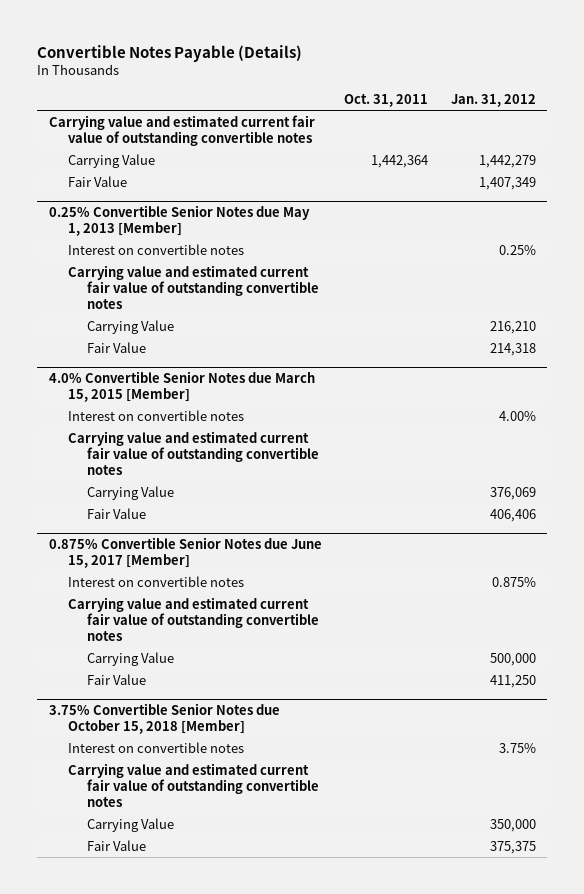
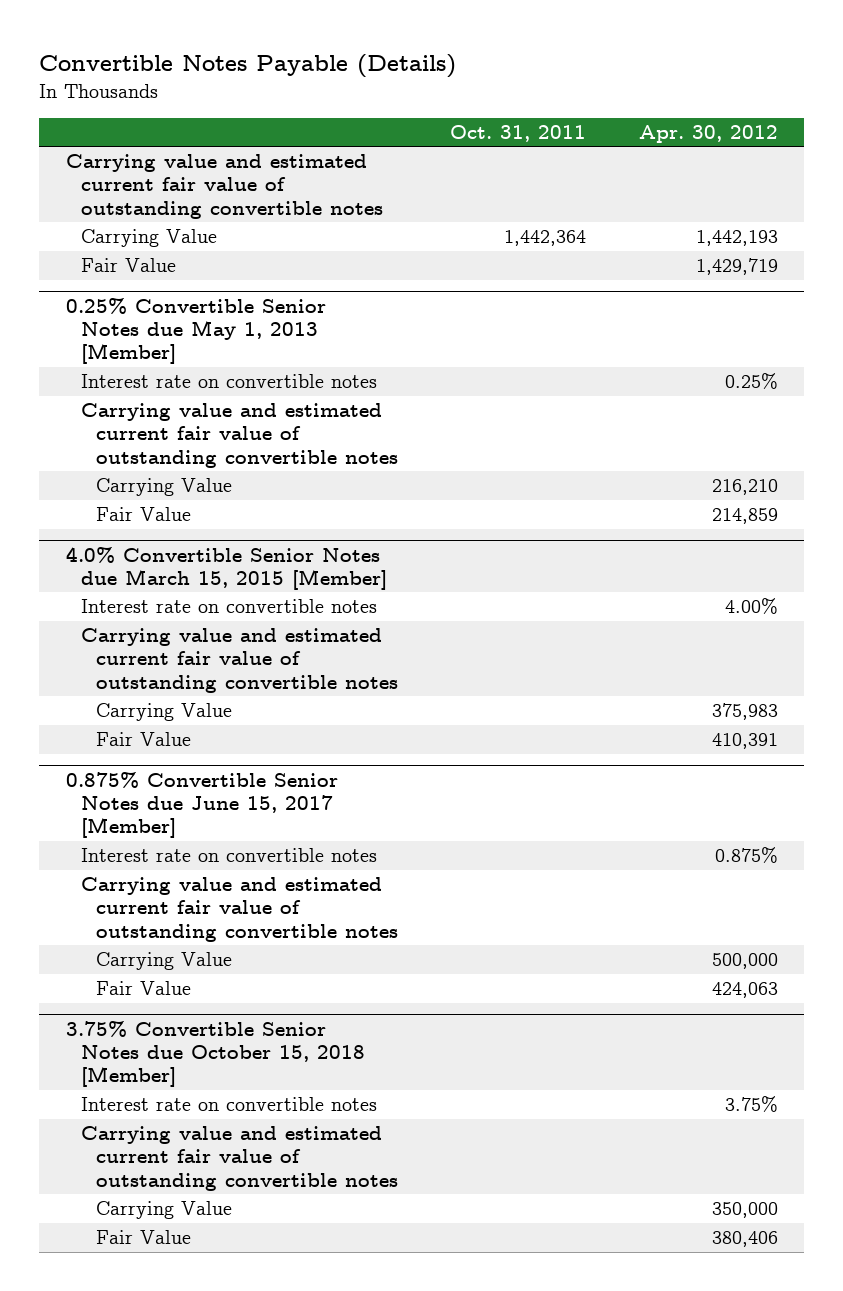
- | Oct. 31, 2011 | Jan. 31, 2012
+ | Oct. 31, 2011 | Apr. 30, 2012
@ 0.25% Convertible Senior Notes due May 1, 2013 [Member]
- Interest on convertible notes | | 0.25%
+ Interest rate on convertible notes | | 0.25%
@ 4.0% Convertible Senior Notes due March 15, 2015 [Member]
- Interest on convertible notes | | 4.00%
+ Interest rate on convertible notes | | 4.00%
@ 0.875% Convertible Senior Notes due June 15, 2017 [Member]
- Interest on convertible notes | | 0.875%
+ Interest rate on convertible notes | | 0.875%
@ 3.75% Convertible Senior Notes due October 15, 2018 [Member]
- Interest on convertible notes | | 3.75%
+ Interest rate on convertible notes | | 3.75%

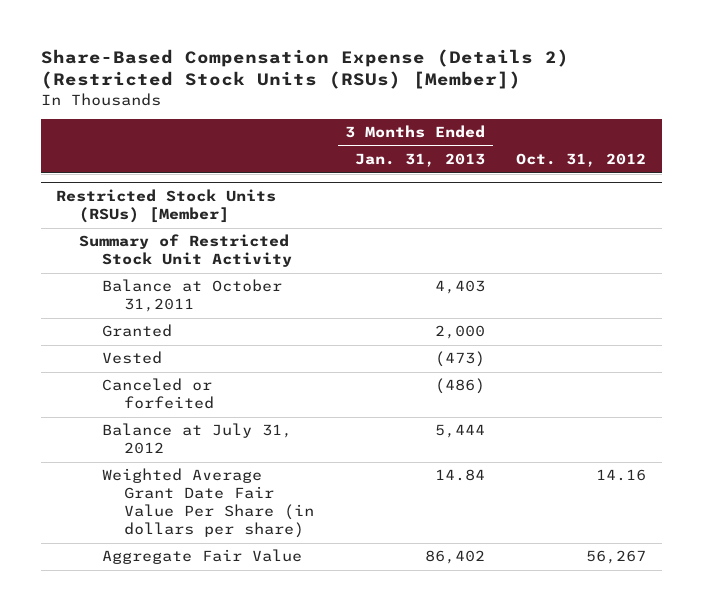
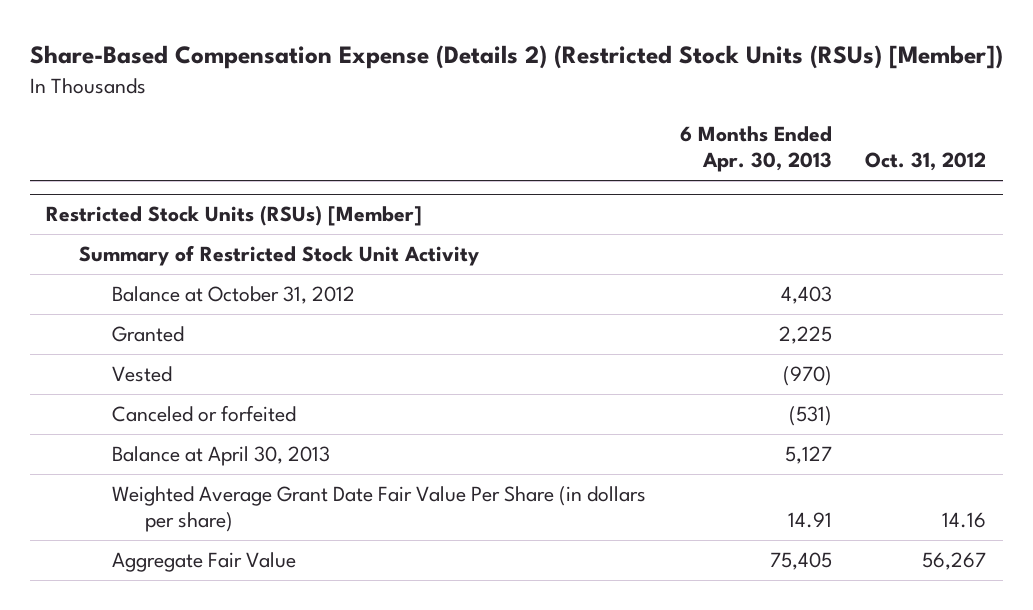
- | 3 Months Ended Jan. 31, 2013 | Oct. 31, 2012
+ | 6 Months Ended Apr. 30, 2013 | Oct. 31, 2012
@ Restricted Stock Units (RSUs) [Member]
- Balance at October 31,2011 | 4,403 |
+ Balance at October 31, 2012 | 4,403 |
- Balance at July 31, 2012 | 5,444 |
+ Balance at April 30, 2013 | 5,127 |

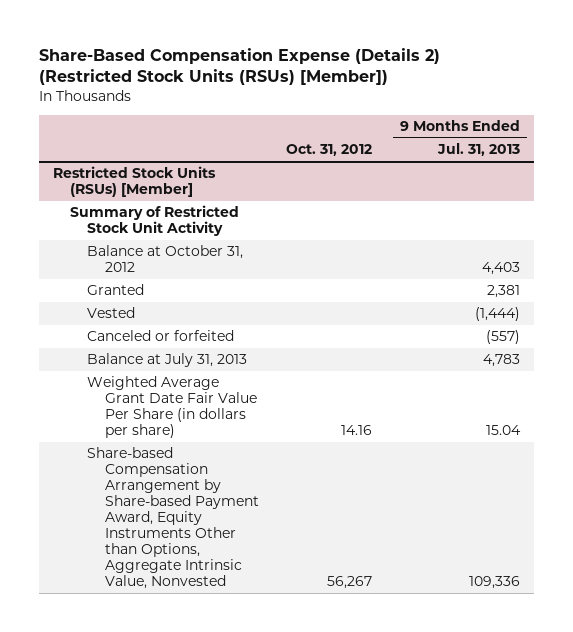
- | 6 Months Ended Apr. 30, 2013 | Oct. 31, 2012
+ | Oct. 31, 2012 | 9 Months Ended Jul. 31, 2013
@ Restricted Stock Units (RSUs) [Member]
- Balance at April 30, 2013 | 5,127 |
+ Balance at July 31, 2013 | | 4,783
- Aggregate Fair Value | 75,405 | 56,267
+ Share-based Compensation Arrangement by Share-based Payment Award, Equity Instruments Other than Options, Aggregate Intrinsic Value, Nonvested | 56,267 | 109,336

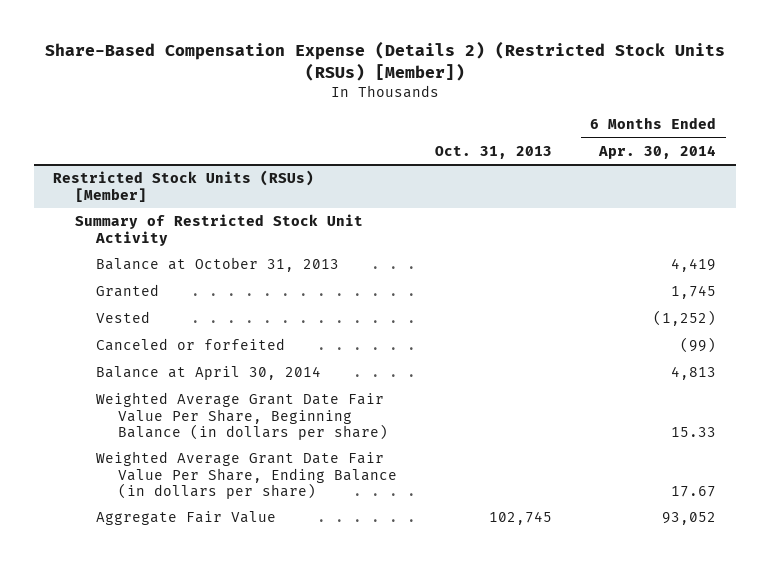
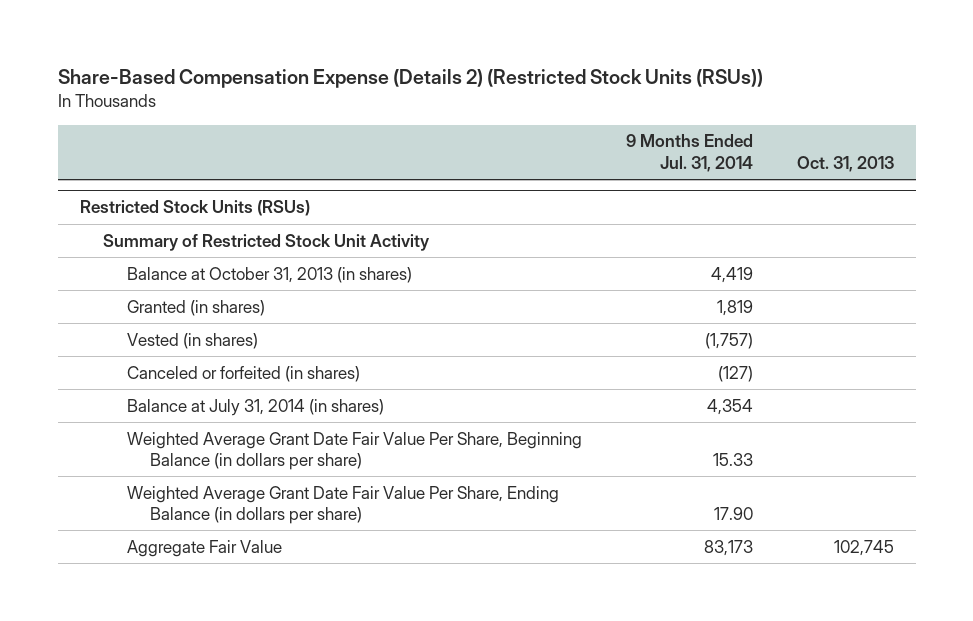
- Share-Based Compensation Expense (Details 2) (Restricted Stock Units (RSUs) [Member])
+ Share-Based Compensation Expense (Details 2) (Restricted Stock Units (RSUs))
- | Oct. 31, 2013 | 6 Months Ended Apr. 30, 2014
+ | 9 Months Ended Jul. 31, 2014 | Oct. 31, 2013
- Restricted Stock Units (RSUs) [Member]
+ Restricted Stock Units (RSUs)
- Balance at October 31, 2013 | | 4,419
- Granted | | 1,745
- Vested | | (1,252)
- Canceled or forfeited | | (99)
- Balance at April 30, 2014 | | 4,813
+ Balance at October 31, 2013 (in shares) | 4,419 |
+ Granted (in shares) | 1,819 |
+ Vested (in shares) | (1,757) |
+ Canceled or forfeited (in shares) | (127) |
+ Balance at July 31, 2014 (in shares) | 4,354 |

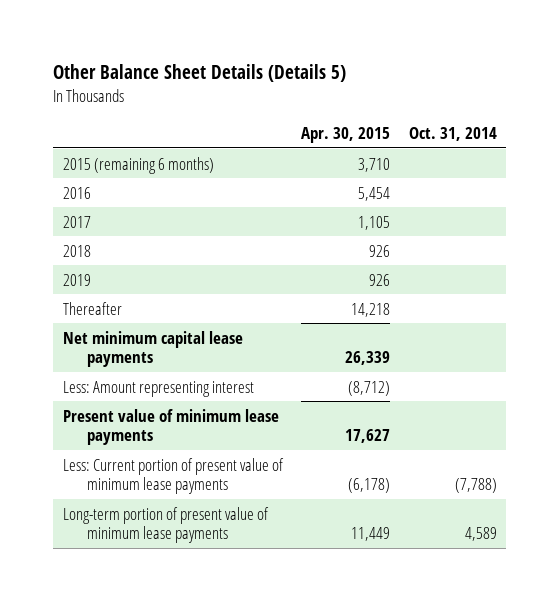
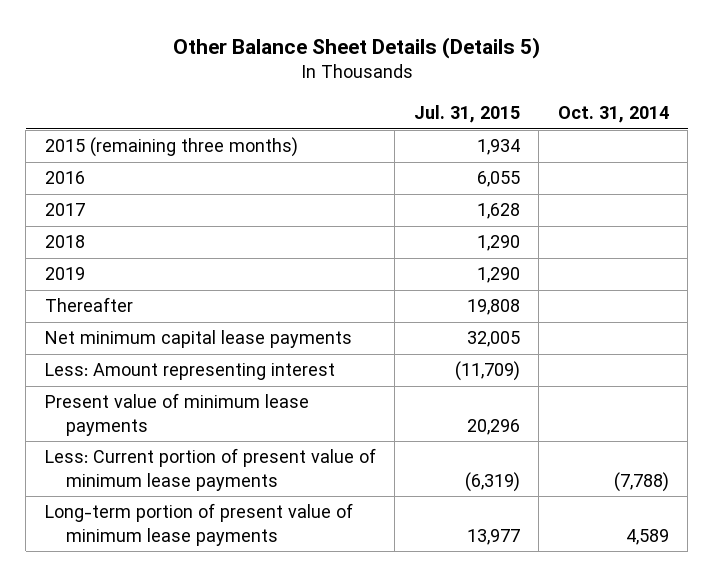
- | Apr. 30, 2015 | Oct. 31, 2014
+ | Jul. 31, 2015 | Oct. 31, 2014
- 2015 (remaining 6 months) | 3,710 |
+ 2015 (remaining three months) | 1,934 |

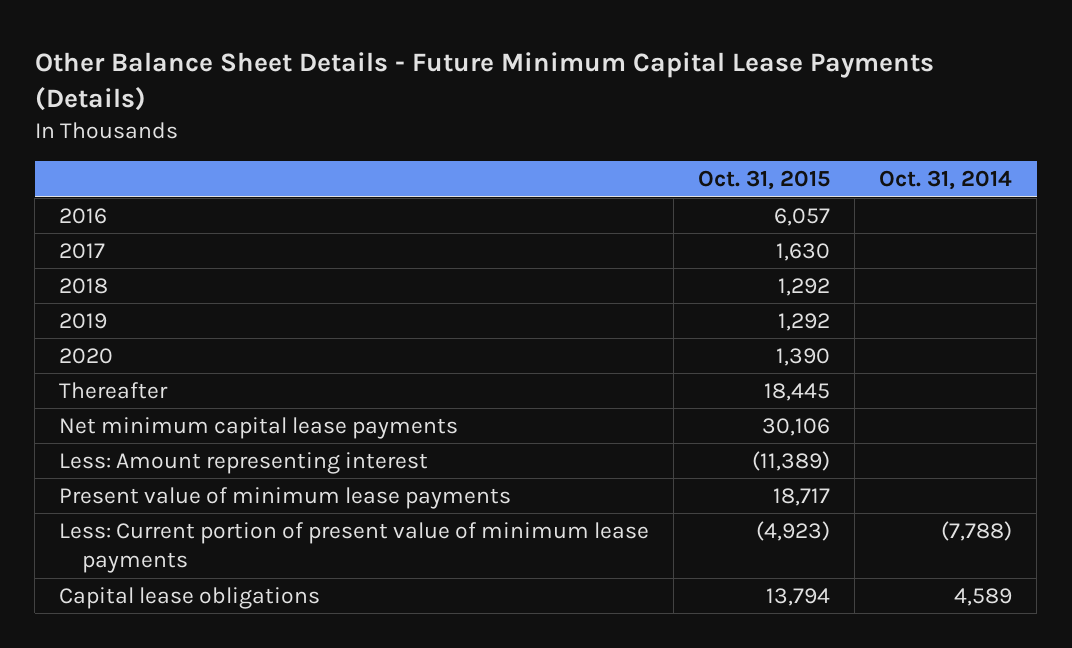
- Other Balance Sheet Details (Details 5)
+ Other Balance Sheet Details - Future Minimum Capital Lease Payments (Details)
- | Jul. 31, 2015 | Oct. 31, 2014
+ | Oct. 31, 2015 | Oct. 31, 2014
- 2015 (remaining three months) | 1,934 |
+ 2020 | 1,390 |
- Long-term portion of present value of minimum lease payments | 13,977 | 4,589
+ Capital lease obligations | 13,794 | 4,589

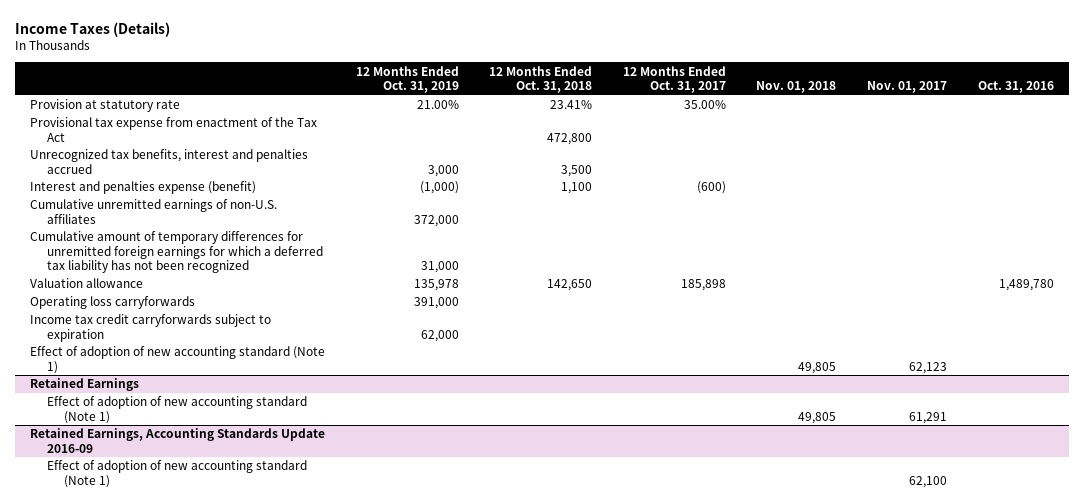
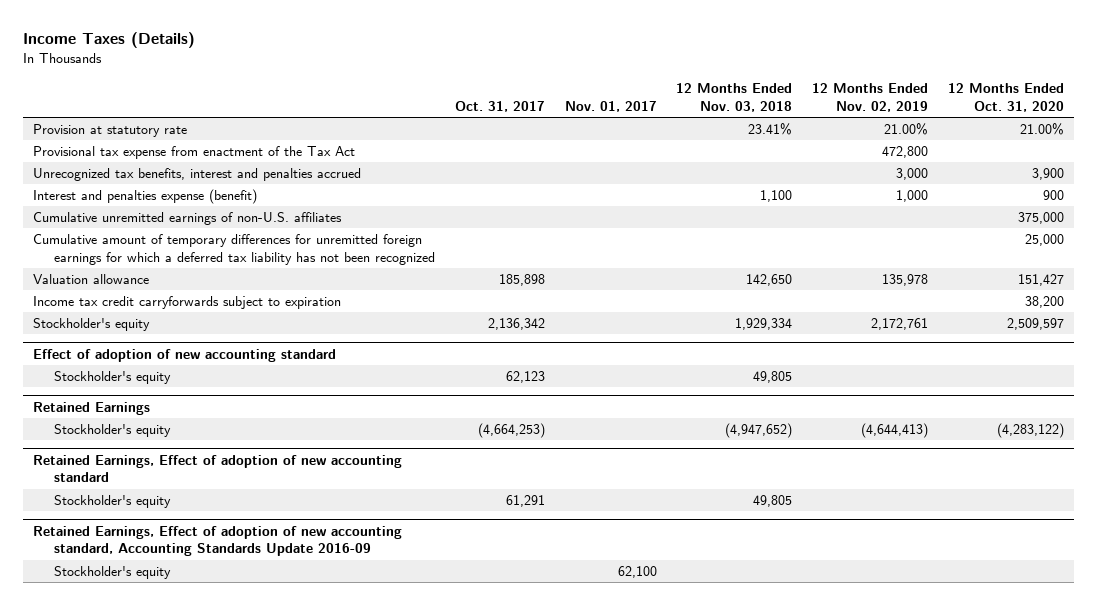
- | 12 Months Ended Oct. 31, 2019 | 12 Months Ended Oct. 31, 2018 | 12 Months Ended Oct. 31, 2017 | Nov. 01, 2018 | Nov. 01, 2017 | Oct. 31, 2016
+ | Oct. 31, 2017 | Nov. 01, 2017 | 12 Months Ended Nov. 03, 2018 | 12 Months Ended Nov. 02, 2019 | 12 Months Ended Oct. 31, 2020
- Operating loss carryforwards | 391,000 | | | | |
- Effect of adoption of new accounting standard (Note 1) | | | | 49,805 | 62,123 |
+ Stockholder's equity | 2,136,342 | | 1,929,334 | 2,172,761 | 2,509,597
+ Effect of adoption of new accounting standard
+ Stockholder's equity | 62,123 | | 49,805 | |
@ Retained Earnings
- Effect of adoption of new accounting standard (Note 1) | | | | 49,805 | 61,291 |
- Retained Earnings, Accounting Standards Update 2016-09
- Effect of adoption of new accounting standard (Note 1) | | | | | 62,100 |
@ Retained Earnings
+ Stockholder's equity | (4,664,253) | | (4,947,652) | (4,644,413) | (4,283,122)
+ Retained Earnings, Effect of adoption of new accounting standard
+ Stockholder's equity | 61,291 | | 49,805 | |
+ Retained Earnings, Effect of adoption of new accounting standard, Accounting Standards Update 2016-09
+ Stockholder's equity | | 62,100 | | |

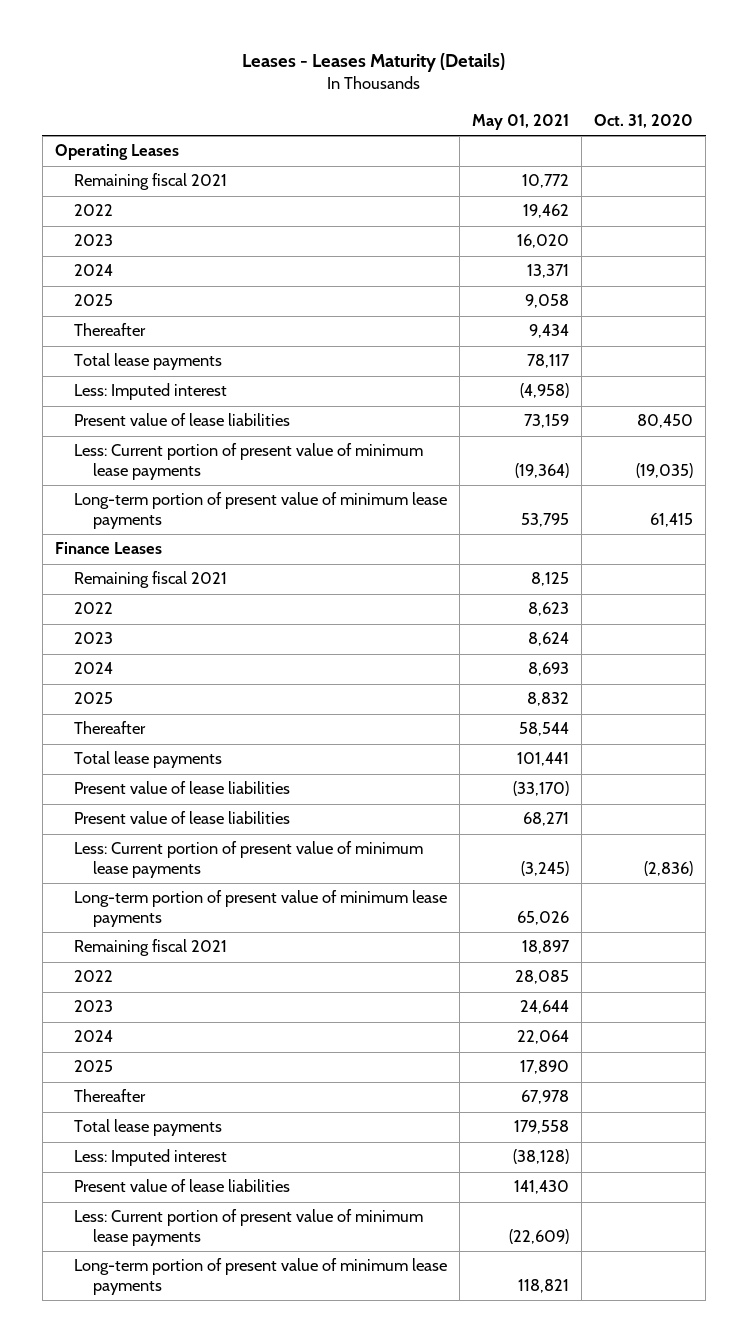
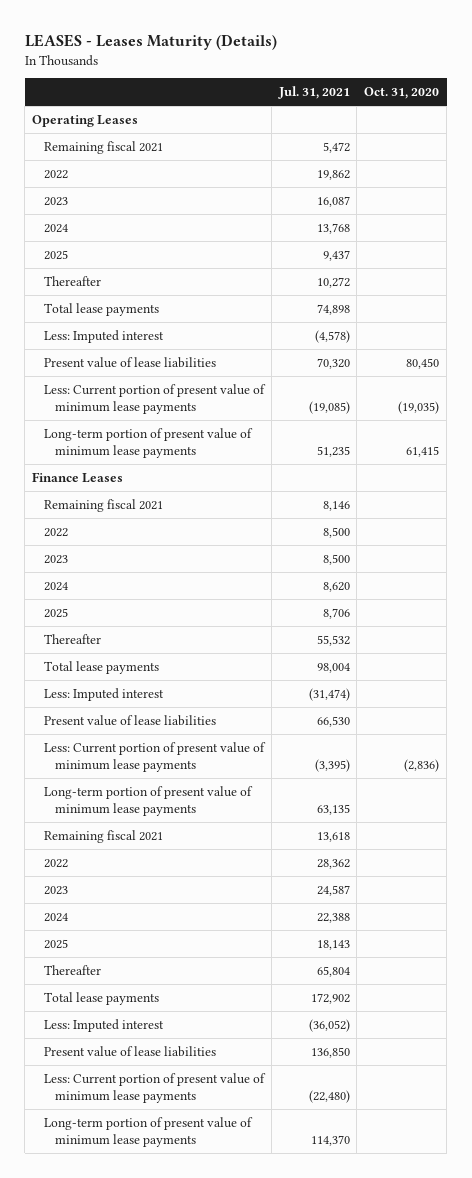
- Leases - Leases Maturity (Details)
+ LEASES - Leases Maturity (Details)
- | May 01, 2021 | Oct. 31, 2020
+ | Jul. 31, 2021 | Oct. 31, 2020
- Present value of lease liabilities | (33,170) |
+ Less: Imputed interest | (31,474) |

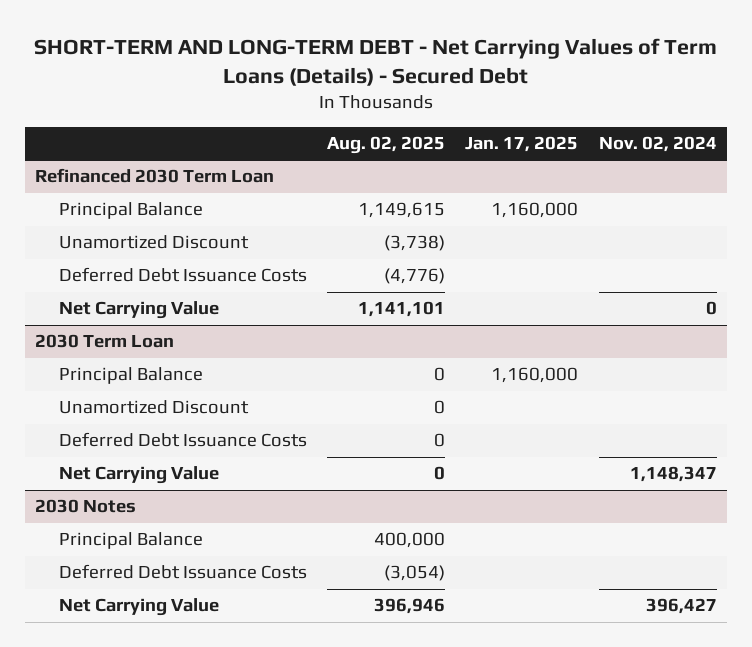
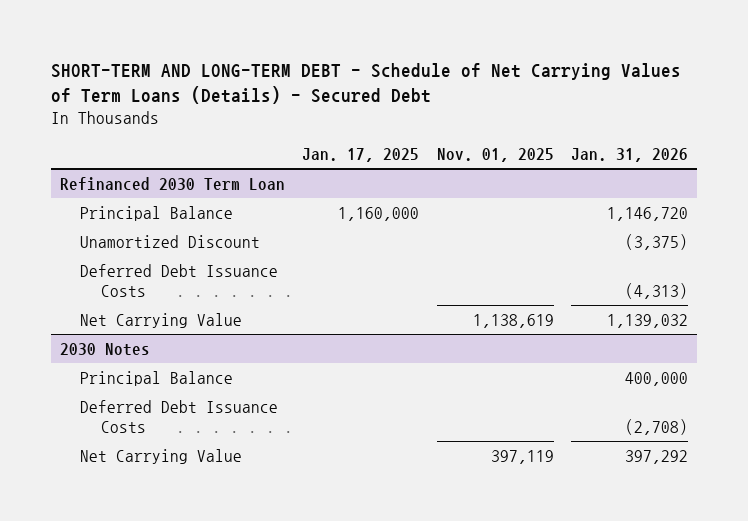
- SHORT-TERM AND LONG-TERM DEBT - Net Carrying Values of Term Loans (Details) - Secured Debt
+ SHORT-TERM AND LONG-TERM DEBT - Schedule of Net Carrying Values of Term Loans (Details) - Secured Debt
- | Aug. 02, 2025 | Jan. 17, 2025 | Nov. 02, 2024
+ | Jan. 17, 2025 | Nov. 01, 2025 | Jan. 31, 2026
- 2030 Term Loan
- Principal Balance | 0 | 1,160,000 |
- Unamortized Discount | 0 | |
- Deferred Debt Issuance Costs | 0 | |
- Net Carrying Value | 0 | | 1,148,347

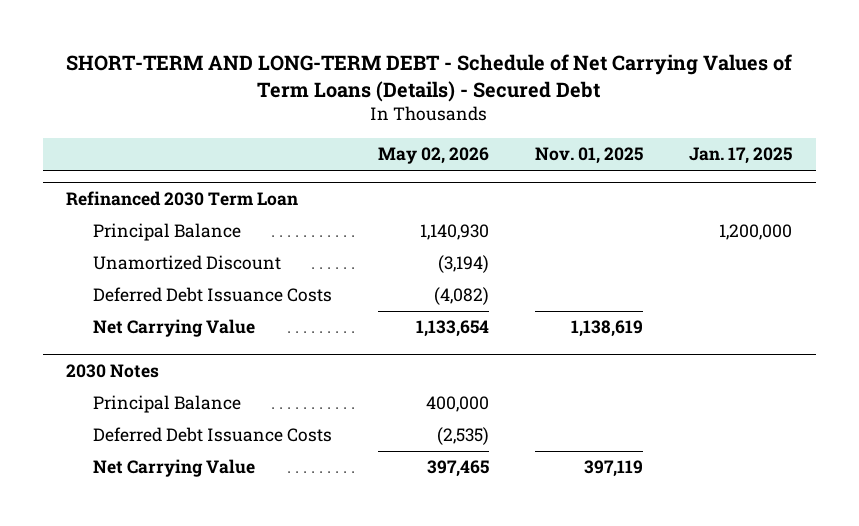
- | Jan. 17, 2025 | Nov. 01, 2025 | Jan. 31, 2026
+ | May 02, 2026 | Nov. 01, 2025 | Jan. 17, 2025
@ Refinanced 2030 Term Loan
- Principal Balance | 1,160,000 | | 1,146,720
+ Principal Balance | 1,140,930 | | 1,200,000

